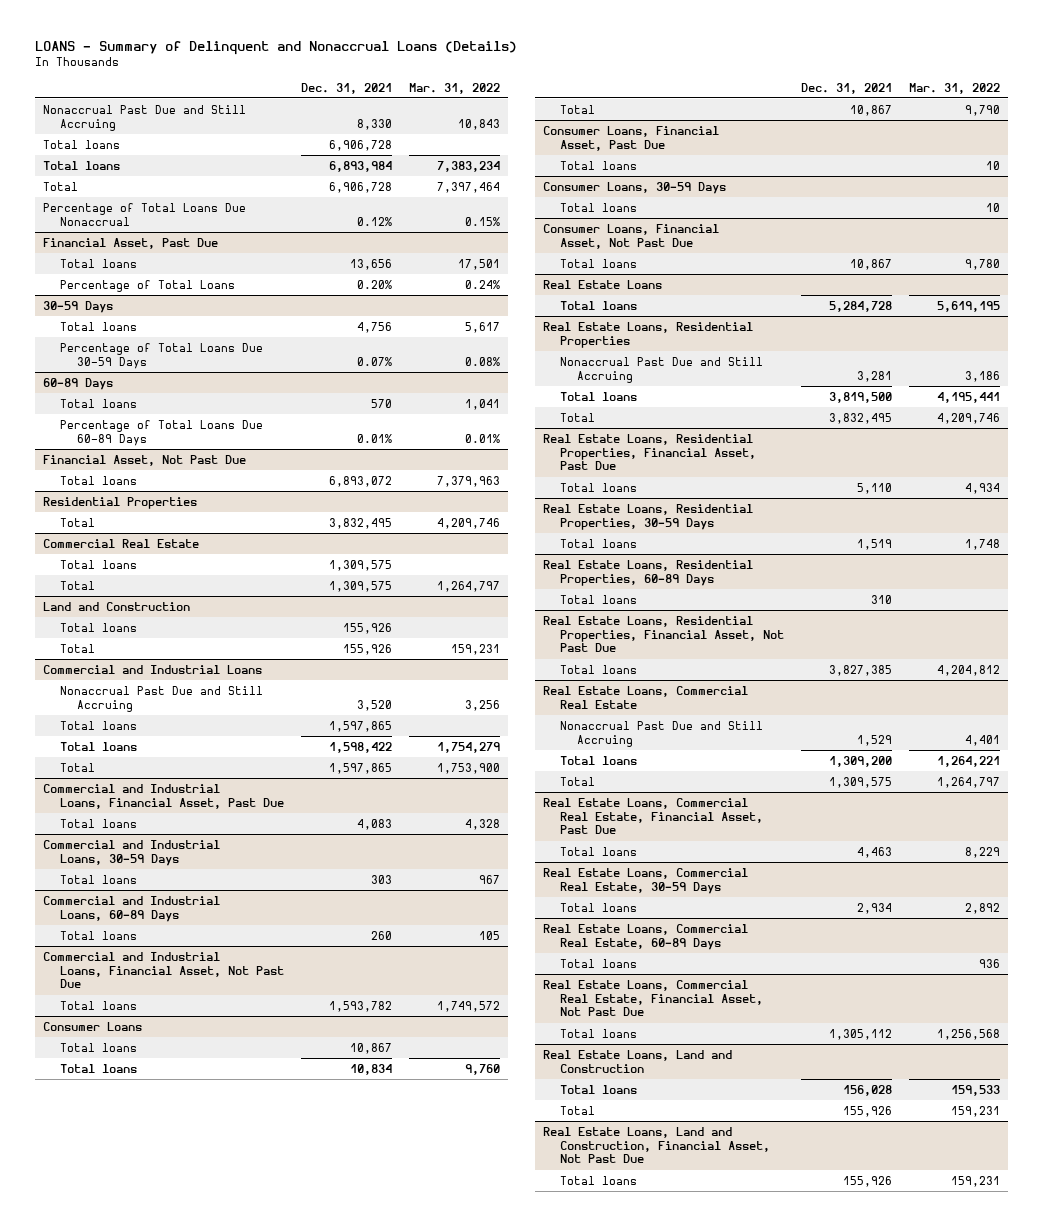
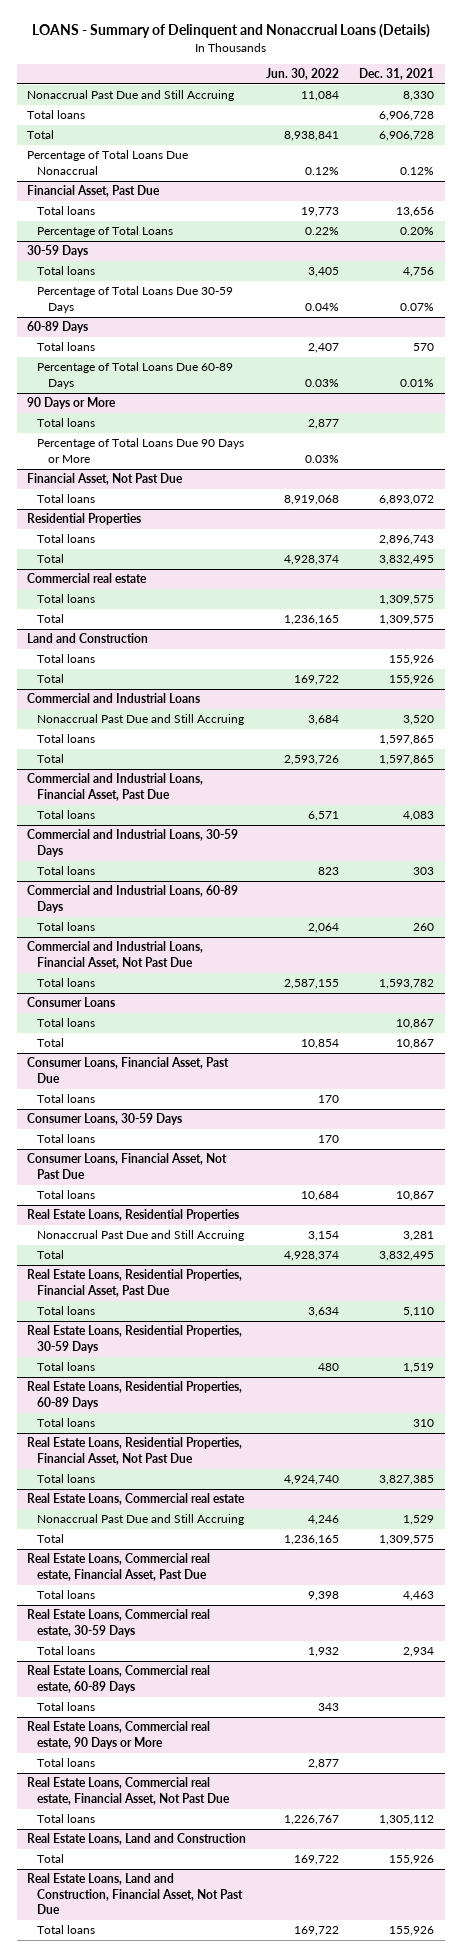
- | Dec. 31, 2021 | Mar. 31, 2022
+ | Jun. 30, 2022 | Dec. 31, 2021
- Total loans | 6,893,984 | 7,383,234
+ 90 Days or More
+ Total loans | 2,877 |
+ Percentage of Total Loans Due 90 Days or More | 0.03% |
@ Residential Properties
+ Total loans | | 2,896,743
- Commercial Real Estate
+ Commercial real estate
@ Commercial and Industrial Loans
- Total loans | 1,598,422 | 1,754,279
@ Consumer Loans
- Total loans | 10,834 | 9,760
- Real Estate Loans
- Total loans | 5,284,728 | 5,619,195
@ Real Estate Loans, Residential Properties
- Total loans | 3,819,500 | 4,195,441
- Real Estate Loans, Commercial Real Estate
+ Real Estate Loans, Commercial real estate
- Total loans | 1,309,200 | 1,264,221
- Real Estate Loans, Commercial Real Estate, Financial Asset, Past Due
+ Real Estate Loans, Commercial real estate, Financial Asset, Past Due
- Real Estate Loans, Commercial Real Estate, 30-59 Days
+ Real Estate Loans, Commercial real estate, 30-59 Days
- Real Estate Loans, Commercial Real Estate, 60-89 Days
+ Real Estate Loans, Commercial real estate, 60-89 Days
- Real Estate Loans, Commercial Real Estate, Financial Asset, Not Past Due
+ Real Estate Loans, Commercial real estate, 90 Days or More
+ Total loans | 2,877 |
+ Real Estate Loans, Commercial real estate, Financial Asset, Not Past Due
@ Real Estate Loans, Land and Construction
- Total loans | 156,028 | 159,533

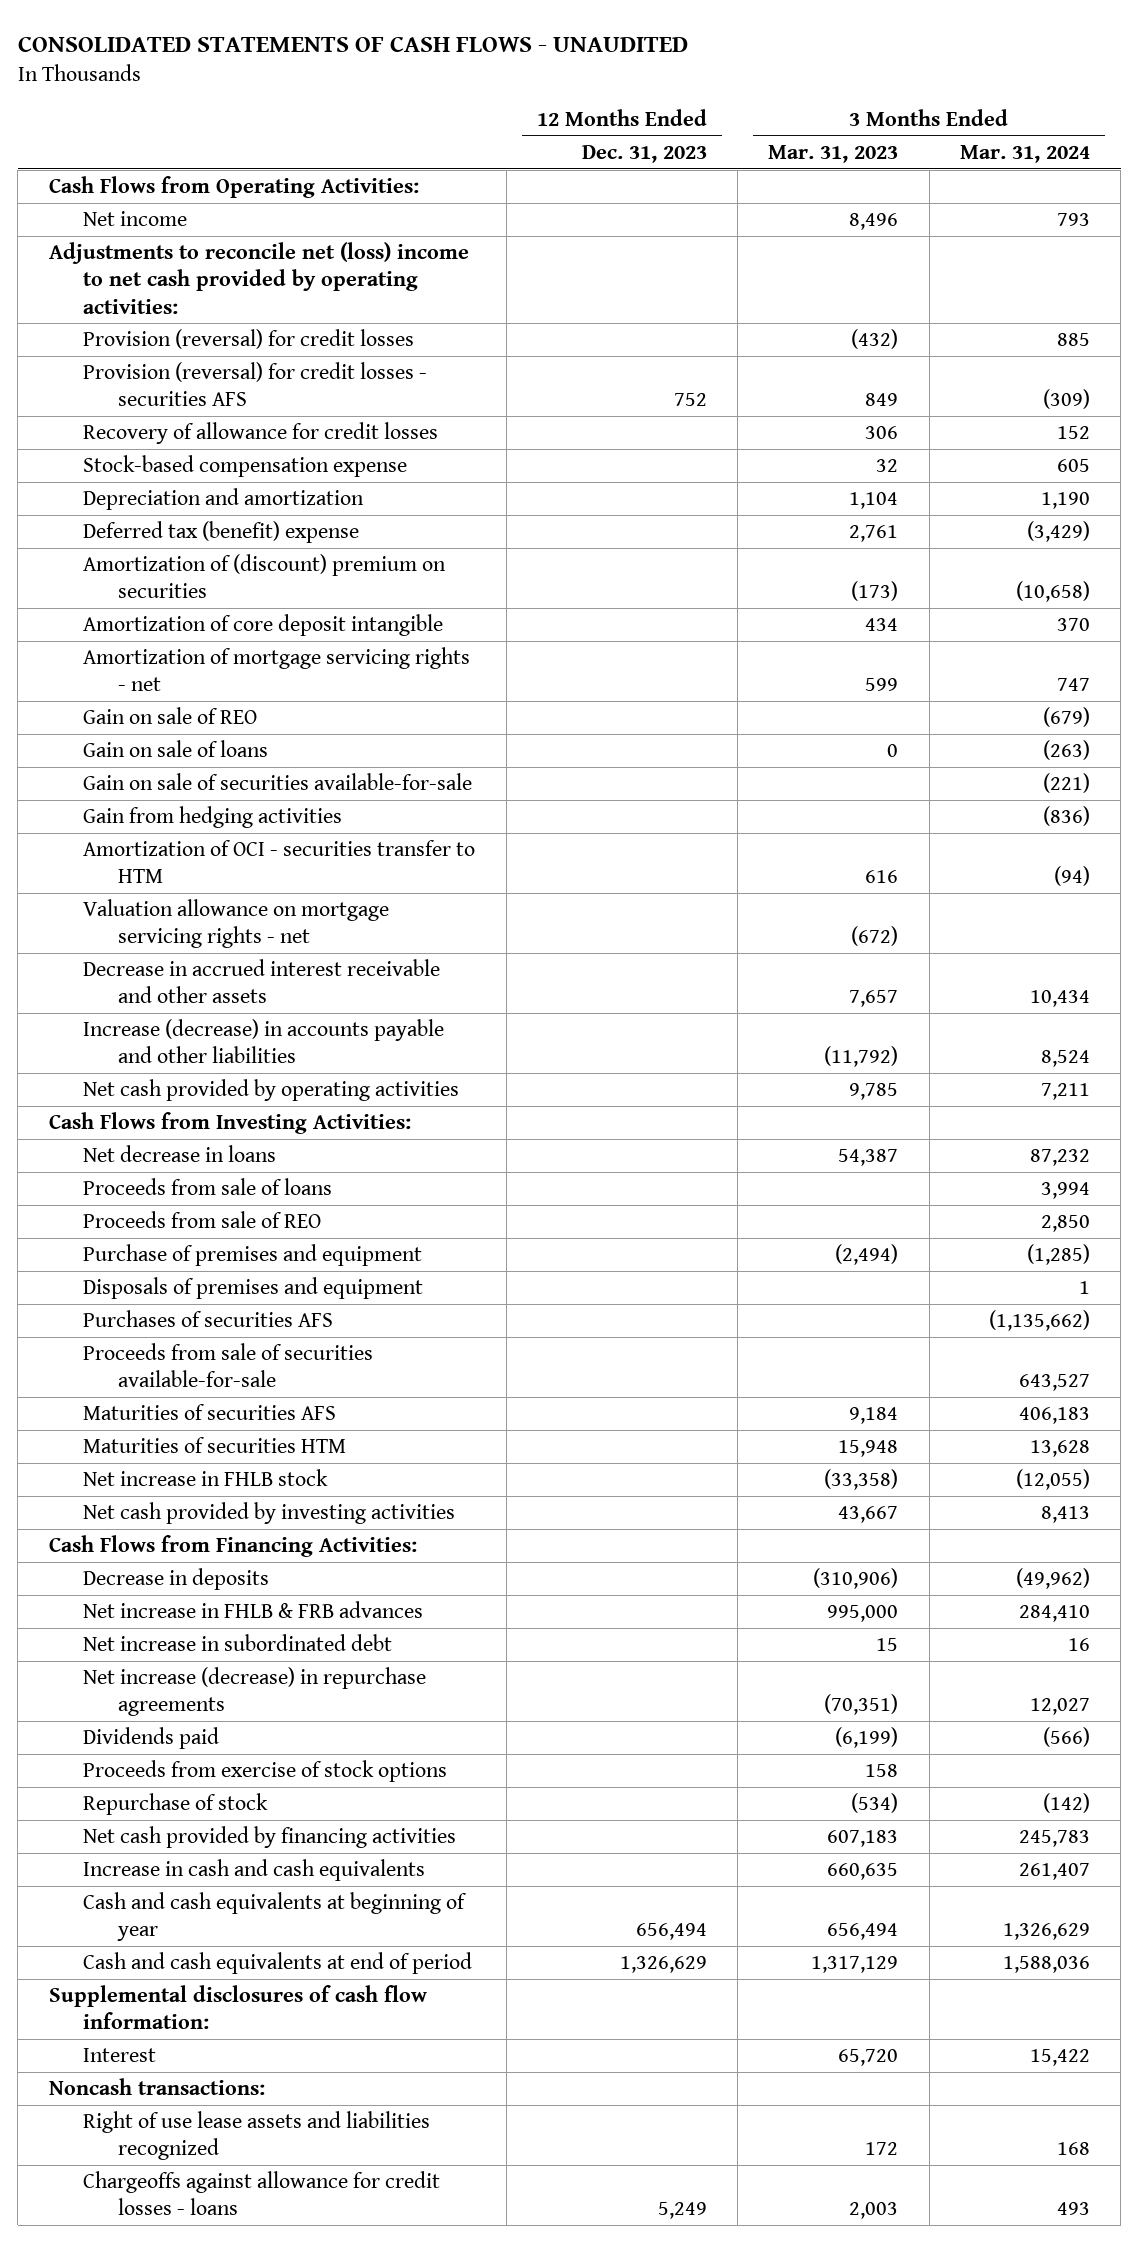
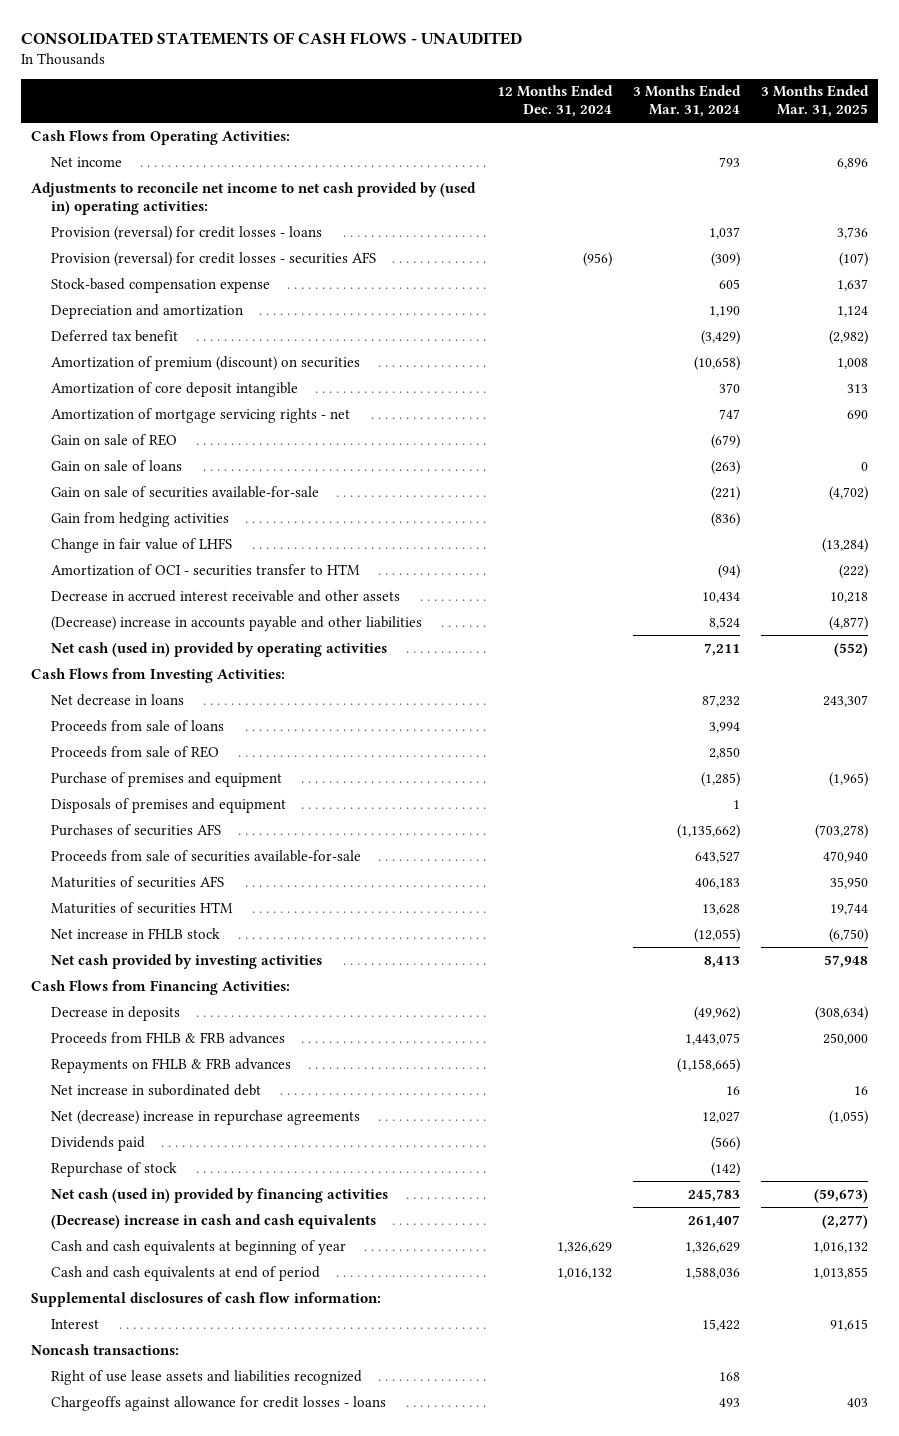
- | 12 Months Ended Dec. 31, 2023 | 3 Months Ended Mar. 31, 2023 | 3 Months Ended Mar. 31, 2024
+ | 12 Months Ended Dec. 31, 2024 | 3 Months Ended Mar. 31, 2024 | 3 Months Ended Mar. 31, 2025
- Adjustments to reconcile net (loss) income to net cash provided by operating activities:
- Provision (reversal) for credit losses | | (432) | 885
+ Adjustments to reconcile net income to net cash provided by (used in) operating activities:
+ Provision (reversal) for credit losses - loans | | 1,037 | 3,736
- Recovery of allowance for credit losses | | 306 | 152
- Deferred tax (benefit) expense | | 2,761 | (3,429)
- Amortization of (discount) premium on securities | | (173) | (10,658)
+ Deferred tax benefit | | (3,429) | (2,982)
+ Amortization of premium (discount) on securities | | (10,658) | 1,008
+ Change in fair value of LHFS | | | (13,284)
- Valuation allowance on mortgage servicing rights - net | | (672) |
- Increase (decrease) in accounts payable and other liabilities | | (11,792) | 8,524
- Net cash provided by operating activities | | 9,785 | 7,211
+ (Decrease) increase in accounts payable and other liabilities | | 8,524 | (4,877)
+ Net cash (used in) provided by operating activities | | 7,211 | (552)
- Net increase in FHLB & FRB advances | | 995,000 | 284,410
+ Proceeds from FHLB & FRB advances | | 1,443,075 | 250,000
+ Repayments on FHLB & FRB advances | | (1,158,665) |
- Net increase (decrease) in repurchase agreements | | (70,351) | 12,027
+ Net (decrease) increase in repurchase agreements | | 12,027 | (1,055)
- Proceeds from exercise of stock options | | 158 |
- Net cash provided by financing activities | | 607,183 | 245,783
- Increase in cash and cash equivalents | | 660,635 | 261,407
+ Net cash (used in) provided by financing activities | | 245,783 | (59,673)
+ (Decrease) increase in cash and cash equivalents | | 261,407 | (2,277)

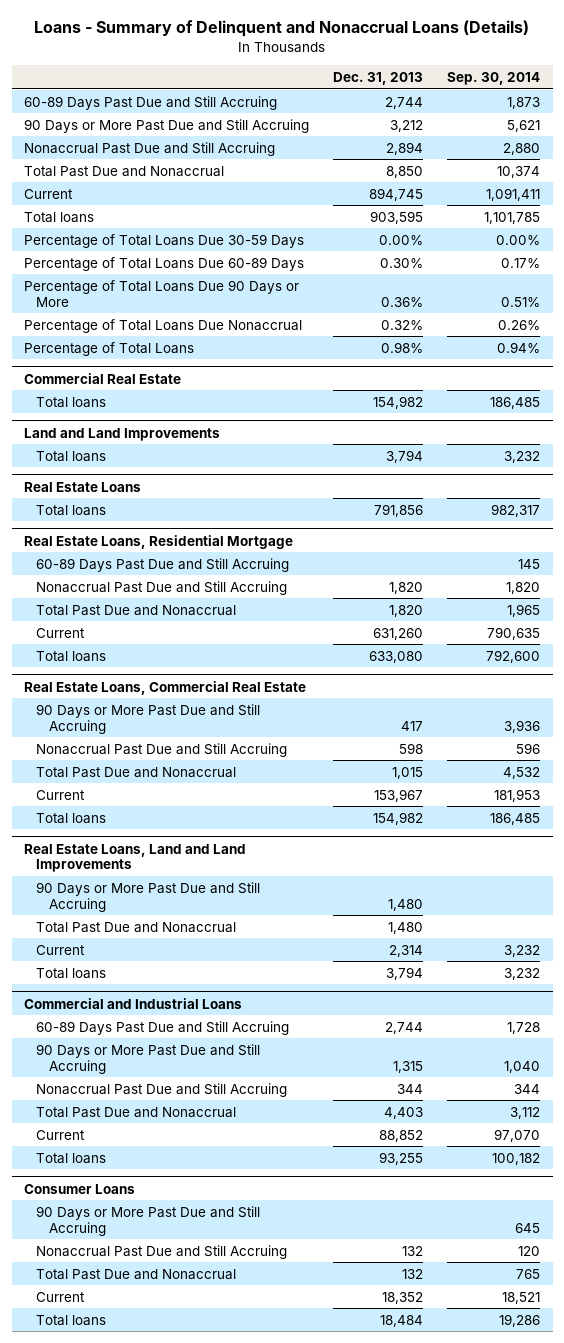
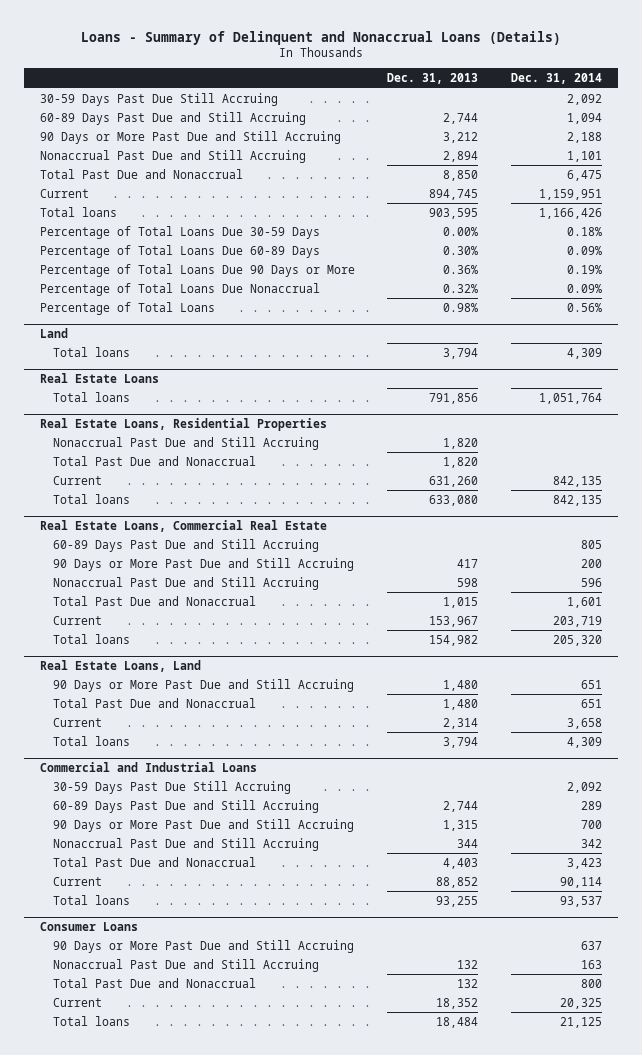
- | Dec. 31, 2013 | Sep. 30, 2014
+ | Dec. 31, 2013 | Dec. 31, 2014
+ 30-59 Days Past Due Still Accruing | | 2,092
- Commercial Real Estate
- Total loans | 154,982 | 186,485
- Land and Land Improvements
+ Land
- Real Estate Loans, Residential Mortgage
- 60-89 Days Past Due and Still Accruing | | 145
+ Real Estate Loans, Residential Properties
@ Real Estate Loans, Commercial Real Estate
+ 60-89 Days Past Due and Still Accruing | | 805
- Real Estate Loans, Land and Land Improvements
+ Real Estate Loans, Land
@ Commercial and Industrial Loans
+ 30-59 Days Past Due Still Accruing | | 2,092

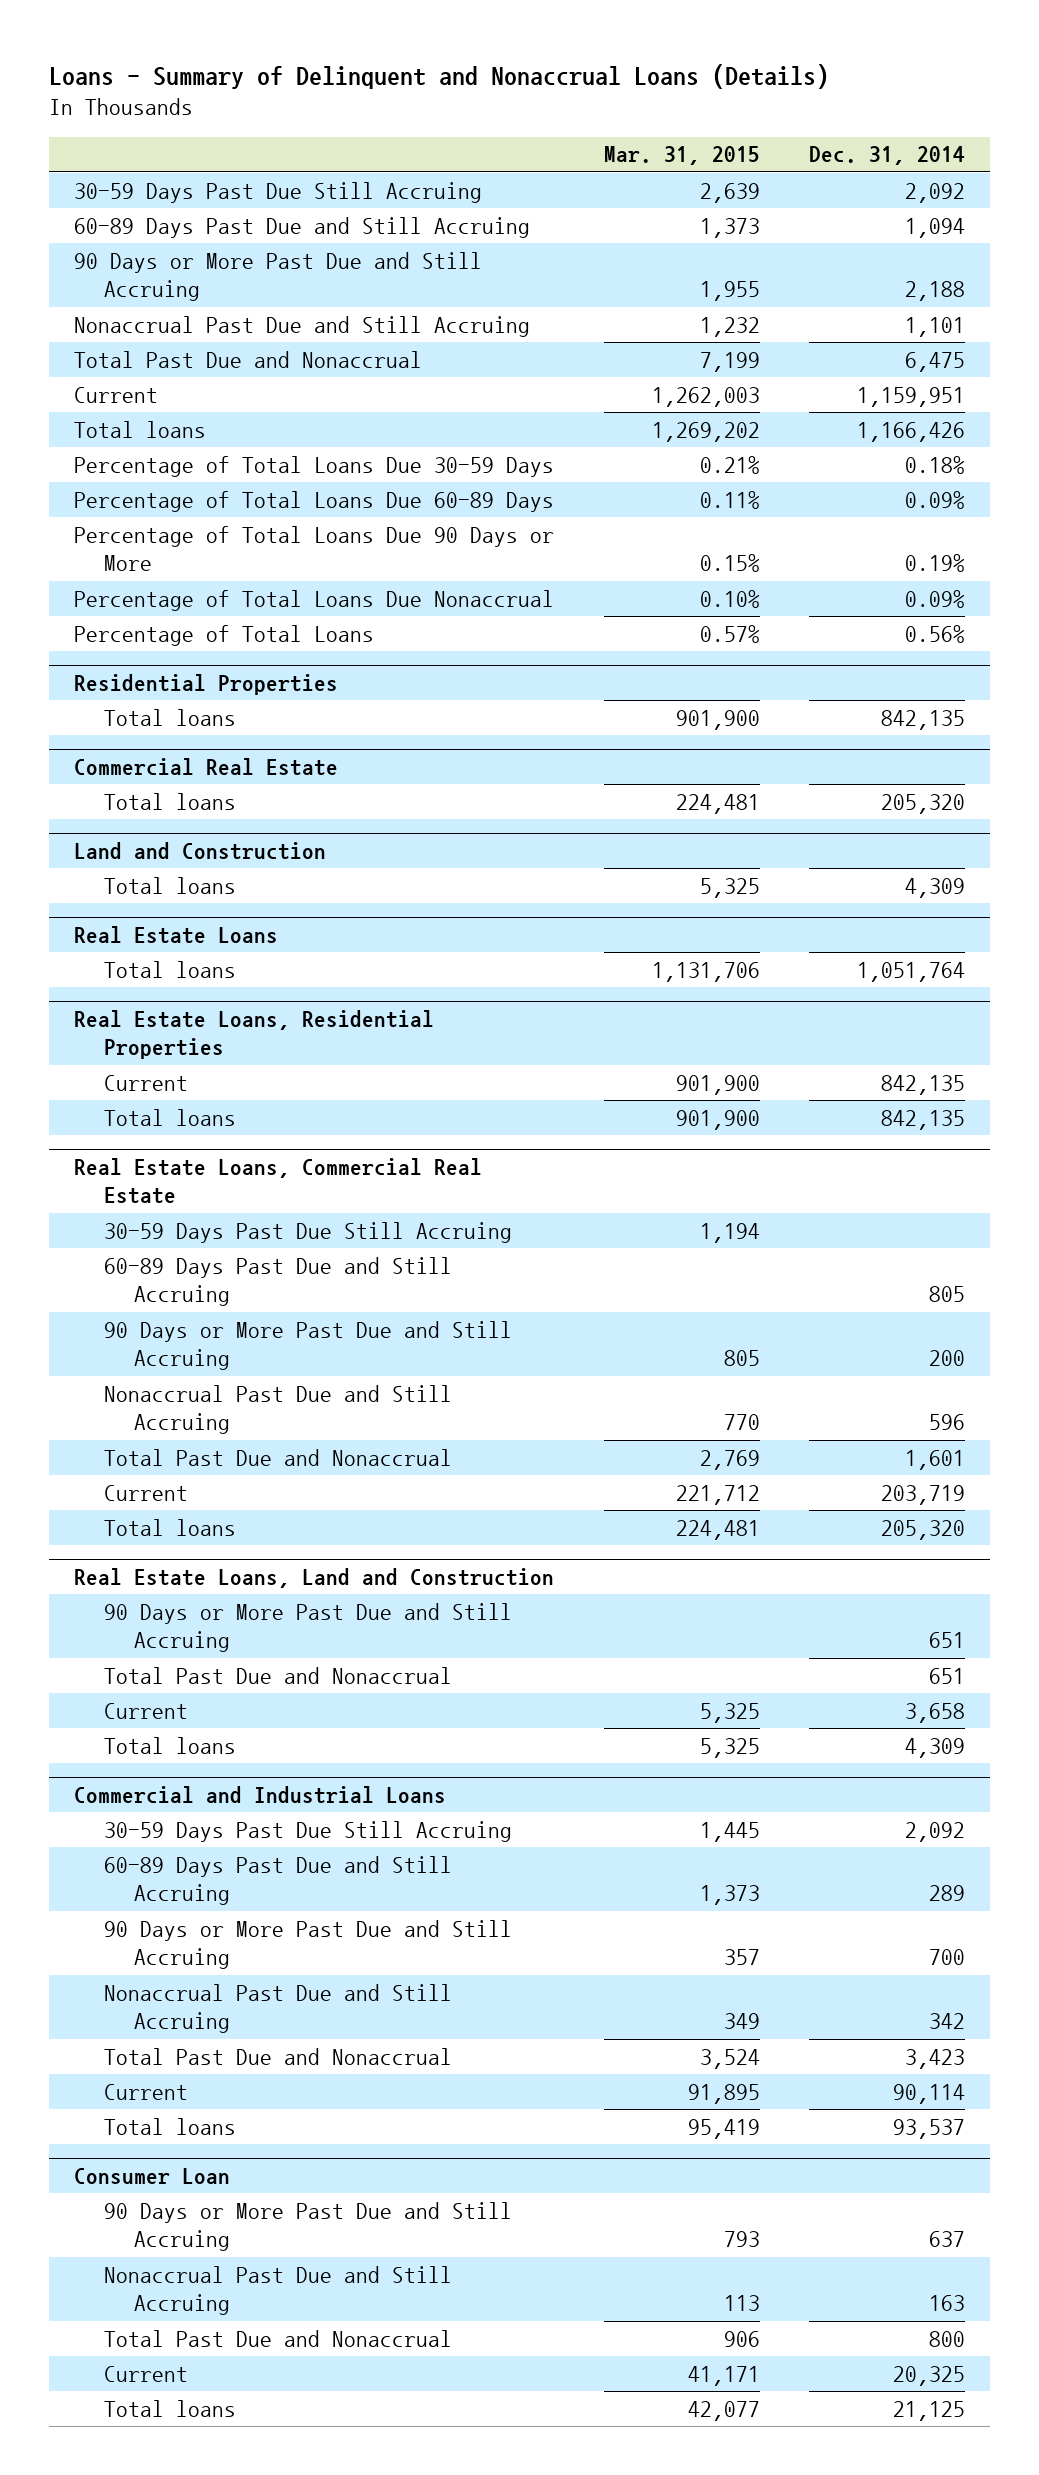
- | Dec. 31, 2013 | Dec. 31, 2014
+ | Mar. 31, 2015 | Dec. 31, 2014
- Land
+ Residential Properties
+ Total loans | 901,900 | 842,135
+ Commercial Real Estate
+ Total loans | 224,481 | 205,320
+ Land and Construction
@ Real Estate Loans, Residential Properties
- Nonaccrual Past Due and Still Accruing | 1,820 |
- Total Past Due and Nonaccrual | 1,820 |
@ Real Estate Loans, Commercial Real Estate
+ 30-59 Days Past Due Still Accruing | 1,194 |
- Real Estate Loans, Land
+ Real Estate Loans, Land and Construction
- Consumer Loans
+ Consumer Loan

